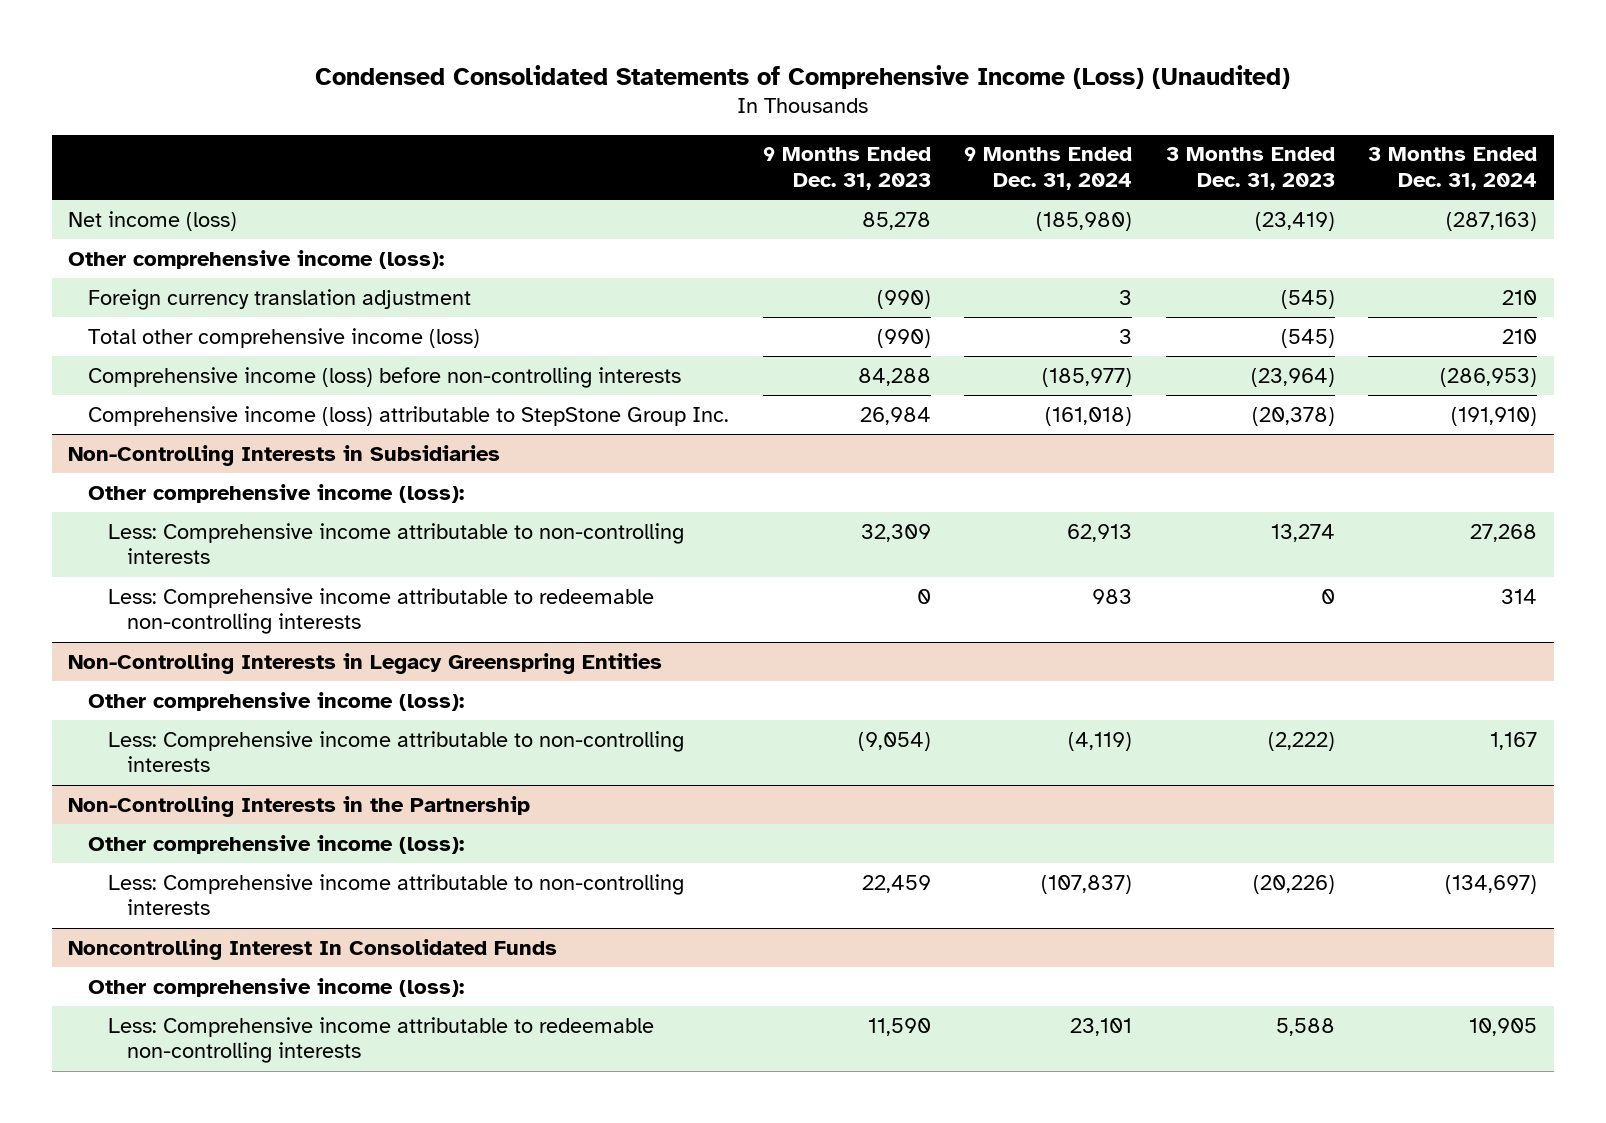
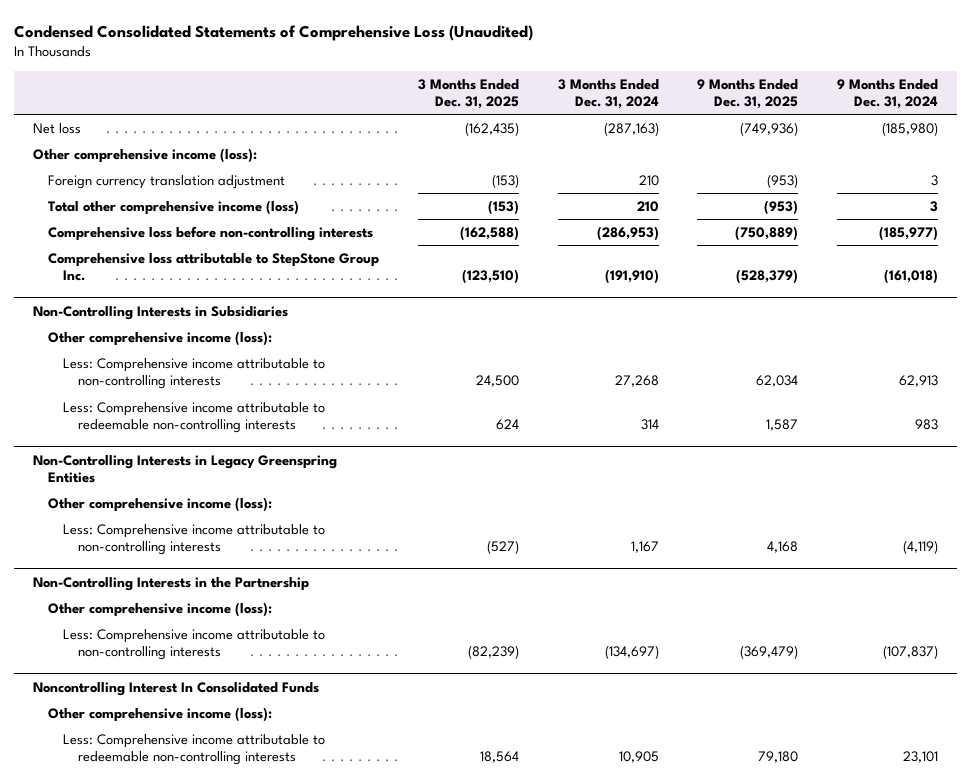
- Condensed Consolidated Statements of Comprehensive Income (Loss) (Unaudited)
+ Condensed Consolidated Statements of Comprehensive Loss (Unaudited)
- | 9 Months Ended Dec. 31, 2023 | 9 Months Ended Dec. 31, 2024 | 3 Months Ended Dec. 31, 2023 | 3 Months Ended Dec. 31, 2024
+ | 3 Months Ended Dec. 31, 2025 | 3 Months Ended Dec. 31, 2024 | 9 Months Ended Dec. 31, 2025 | 9 Months Ended Dec. 31, 2024
- Net income (loss) | 85,278 | (185,980) | (23,419) | (287,163)
+ Net loss | (162,435) | (287,163) | (749,936) | (185,980)
- Comprehensive income (loss) before non-controlling interests | 84,288 | (185,977) | (23,964) | (286,953)
- Comprehensive income (loss) attributable to StepStone Group Inc. | 26,984 | (161,018) | (20,378) | (191,910)
+ Comprehensive loss before non-controlling interests | (162,588) | (286,953) | (750,889) | (185,977)
+ Comprehensive loss attributable to StepStone Group Inc. | (123,510) | (191,910) | (528,379) | (161,018)

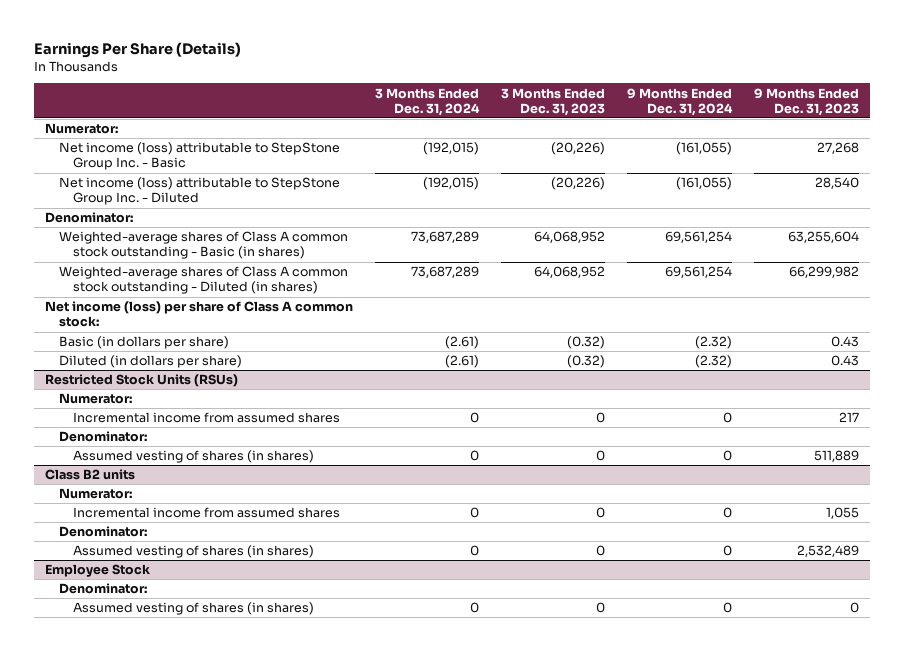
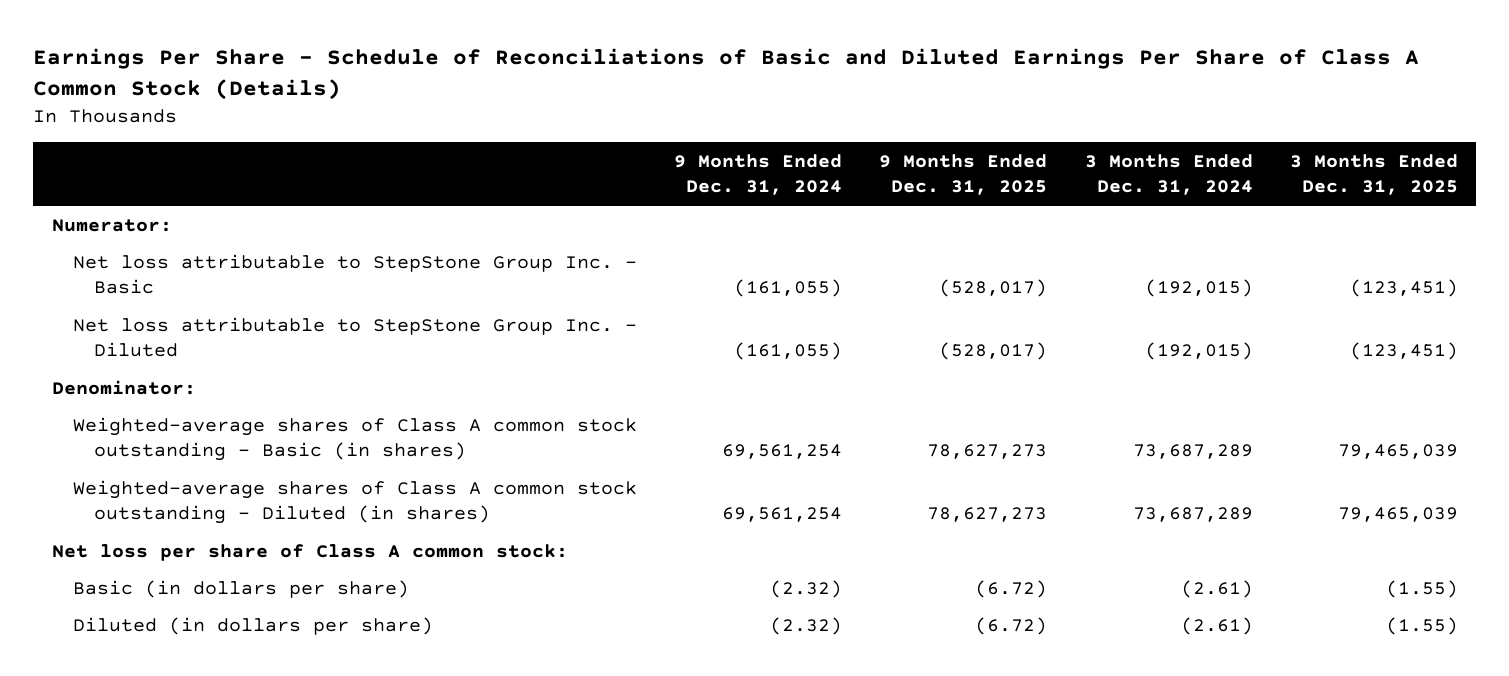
- Earnings Per Share (Details)
+ Earnings Per Share - Schedule of Reconciliations of Basic and Diluted Earnings Per Share of Class A Common Stock (Details)
- | 3 Months Ended Dec. 31, 2024 | 3 Months Ended Dec. 31, 2023 | 9 Months Ended Dec. 31, 2024 | 9 Months Ended Dec. 31, 2023
+ | 9 Months Ended Dec. 31, 2024 | 9 Months Ended Dec. 31, 2025 | 3 Months Ended Dec. 31, 2024 | 3 Months Ended Dec. 31, 2025
- Net income (loss) attributable to StepStone Group Inc. - Basic | (192,015) | (20,226) | (161,055) | 27,268
- Net income (loss) attributable to StepStone Group Inc. - Diluted | (192,015) | (20,226) | (161,055) | 28,540
+ Net loss attributable to StepStone Group Inc. - Basic | (161,055) | (528,017) | (192,015) | (123,451)
+ Net loss attributable to StepStone Group Inc. - Diluted | (161,055) | (528,017) | (192,015) | (123,451)
- Net income (loss) per share of Class A common stock:
+ Net loss per share of Class A common stock:
- Restricted Stock Units (RSUs)
- Numerator:
- Incremental income from assumed shares | 0 | 0 | 0 | 217
- Denominator:
- Assumed vesting of shares (in shares) | 0 | 0 | 0 | 511,889
- Class B2 units
- Numerator:
- Incremental income from assumed shares | 0 | 0 | 0 | 1,055
- Denominator:
- Assumed vesting of shares (in shares) | 0 | 0 | 0 | 2,532,489
- Employee Stock
- Denominator:
- Assumed vesting of shares (in shares) | 0 | 0 | 0 | 0

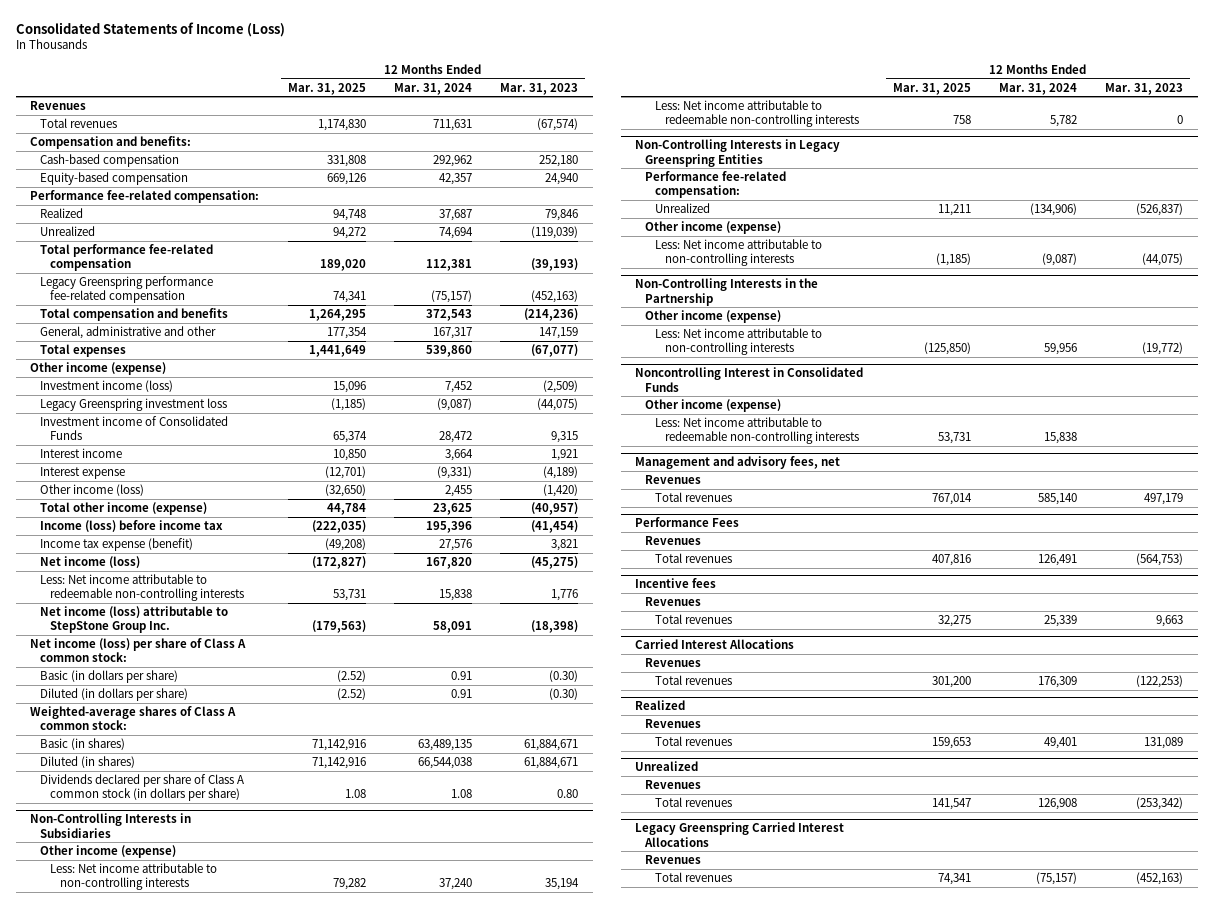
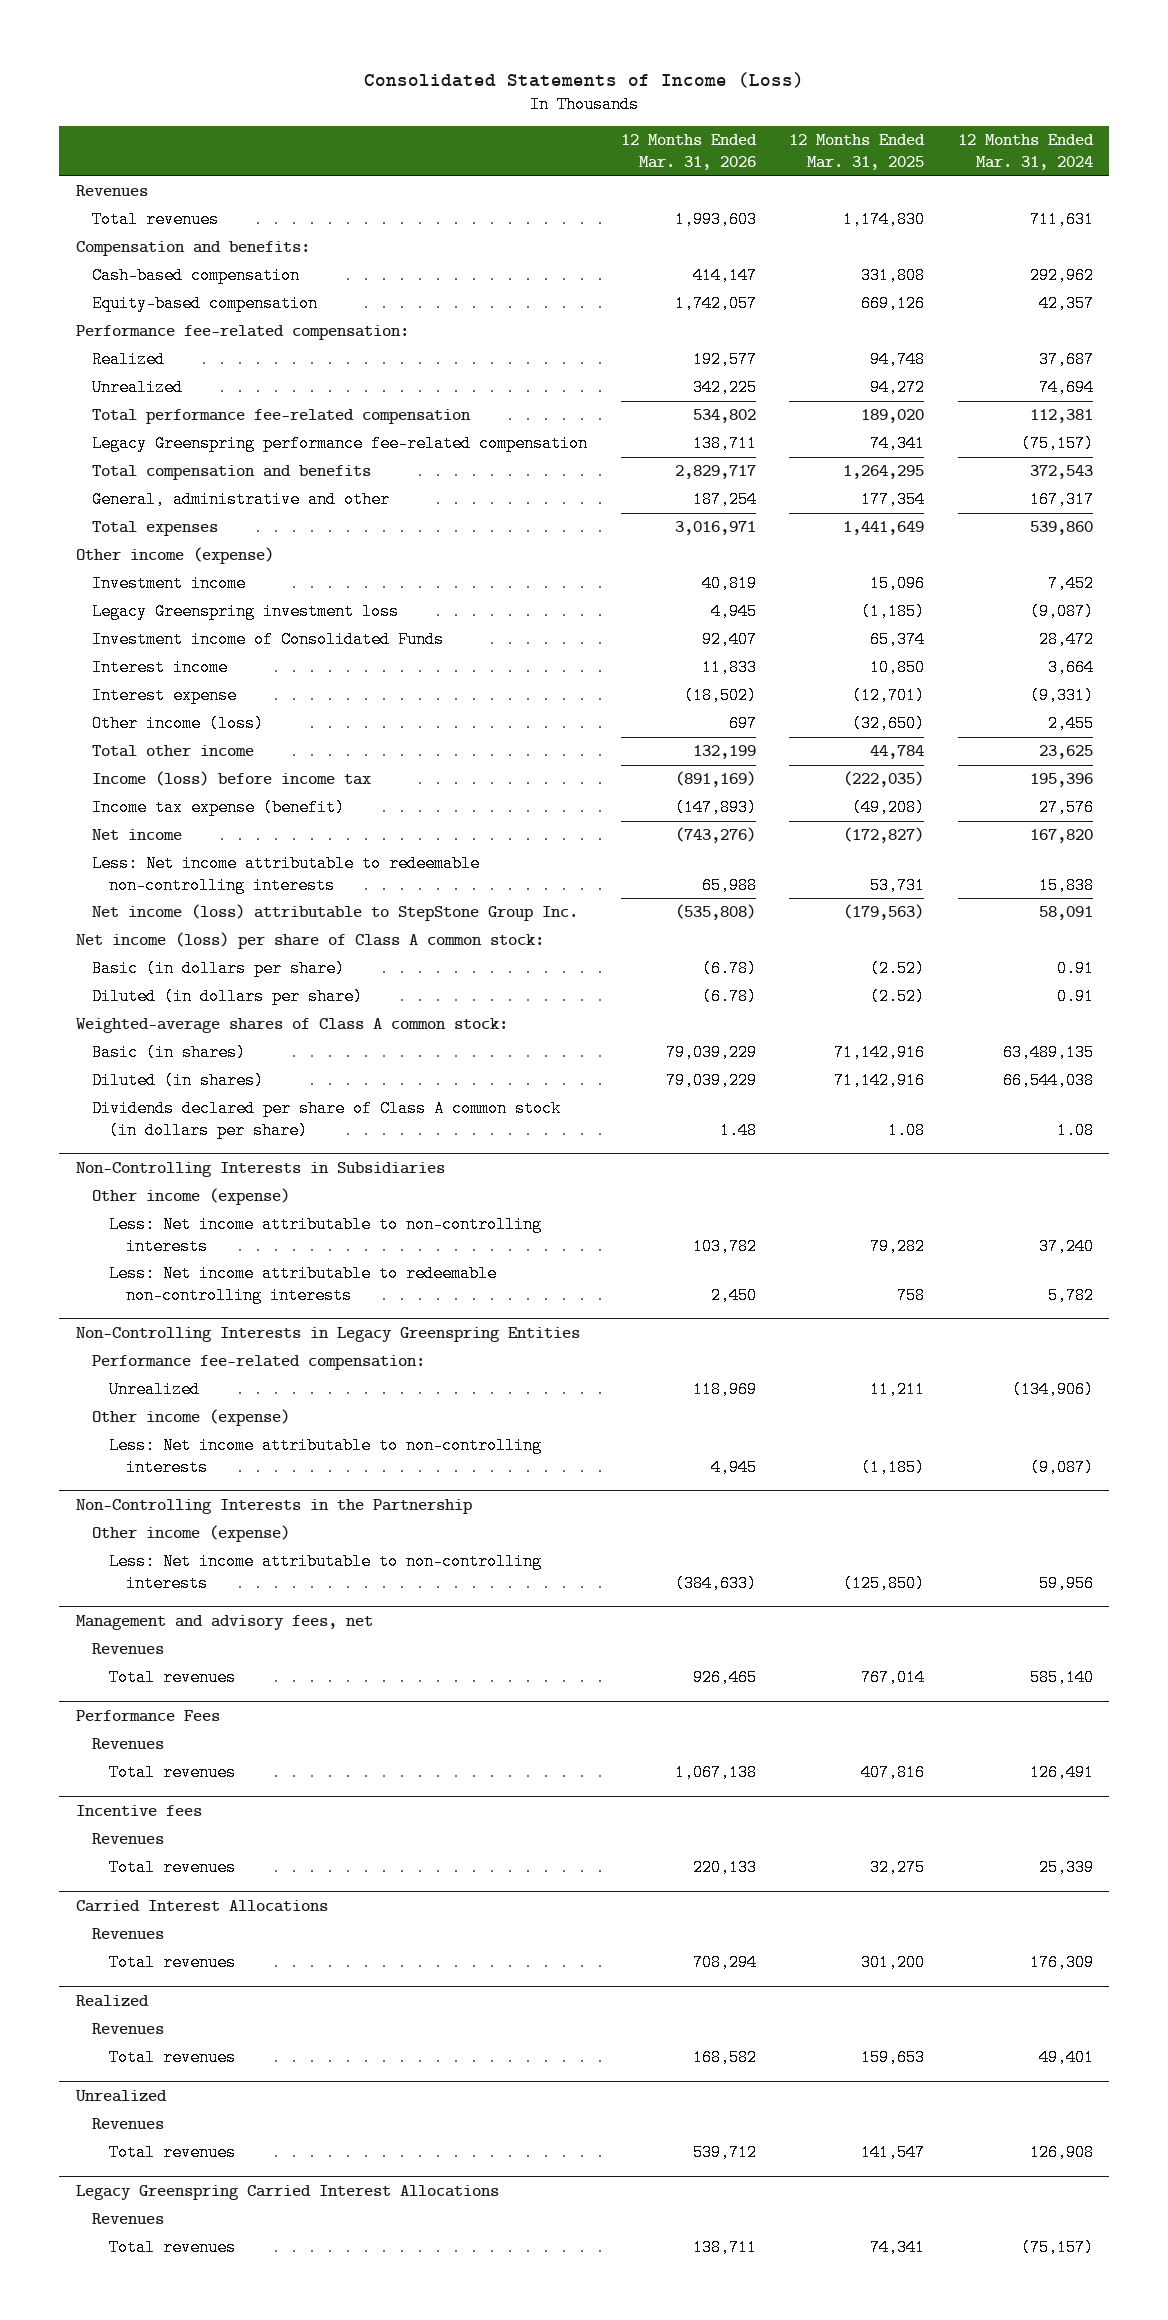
- | 12 Months Ended Mar. 31, 2025 | 12 Months Ended Mar. 31, 2024 | 12 Months Ended Mar. 31, 2023
+ | 12 Months Ended Mar. 31, 2026 | 12 Months Ended Mar. 31, 2025 | 12 Months Ended Mar. 31, 2024
- Investment income (loss) | 15,096 | 7,452 | (2,509)
+ Investment income | 40,819 | 15,096 | 7,452
- Total other income (expense) | 44,784 | 23,625 | (40,957)
+ Total other income | 132,199 | 44,784 | 23,625
- Net income (loss) | (172,827) | 167,820 | (45,275)
+ Net income | (743,276) | (172,827) | 167,820
- Noncontrolling Interest in Consolidated Funds
- Other income (expense)
- Less: Net income attributable to redeemable non-controlling interests | 53,731 | 15,838 |

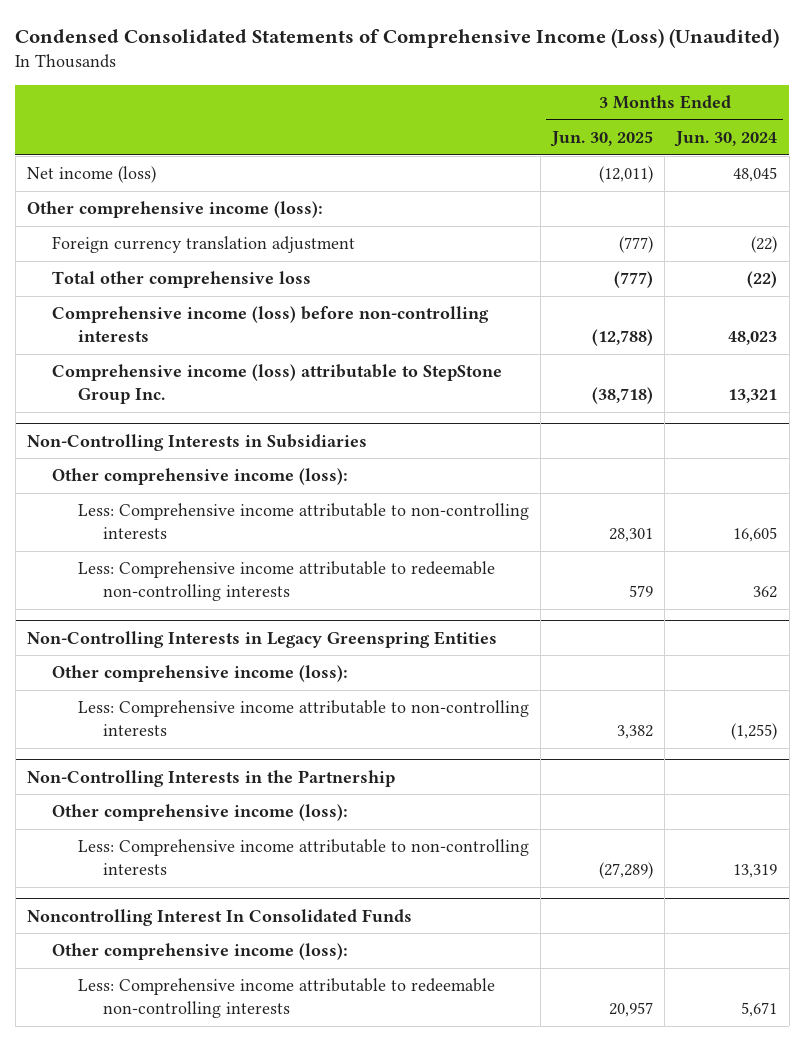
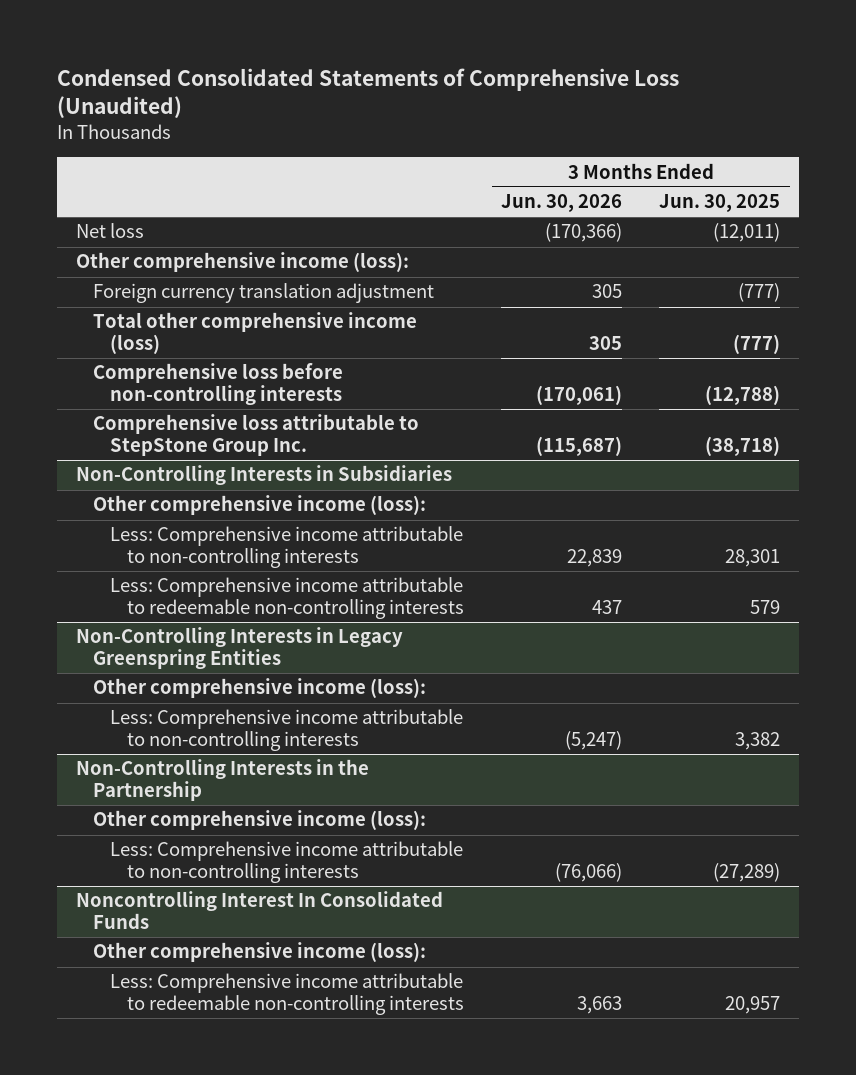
- Condensed Consolidated Statements of Comprehensive Income (Loss) (Unaudited)
+ Condensed Consolidated Statements of Comprehensive Loss (Unaudited)
- | 3 Months Ended Jun. 30, 2025 | 3 Months Ended Jun. 30, 2024
+ | 3 Months Ended Jun. 30, 2026 | 3 Months Ended Jun. 30, 2025
- Net income (loss) | (12,011) | 48,045
+ Net loss | (170,366) | (12,011)
- Total other comprehensive loss | (777) | (22)
- Comprehensive income (loss) before non-controlling interests | (12,788) | 48,023
- Comprehensive income (loss) attributable to StepStone Group Inc. | (38,718) | 13,321
+ Total other comprehensive income (loss) | 305 | (777)
+ Comprehensive loss before non-controlling interests | (170,061) | (12,788)
+ Comprehensive loss attributable to StepStone Group Inc. | (115,687) | (38,718)

